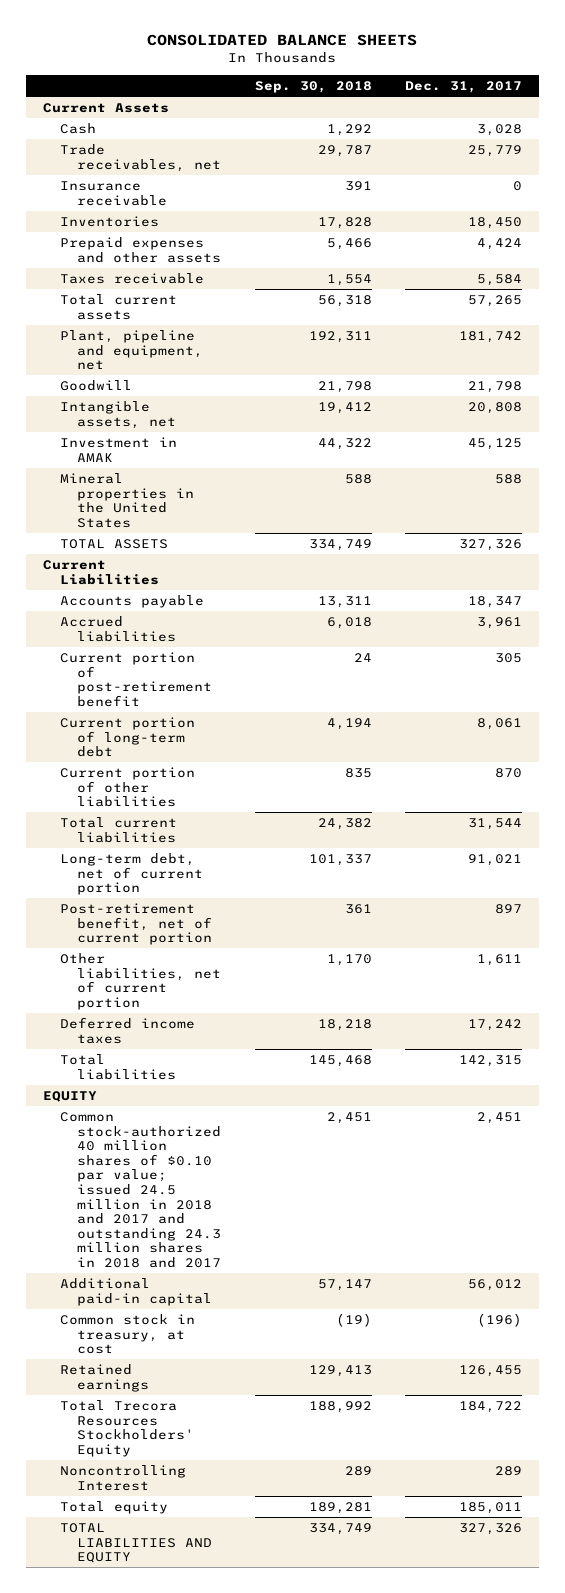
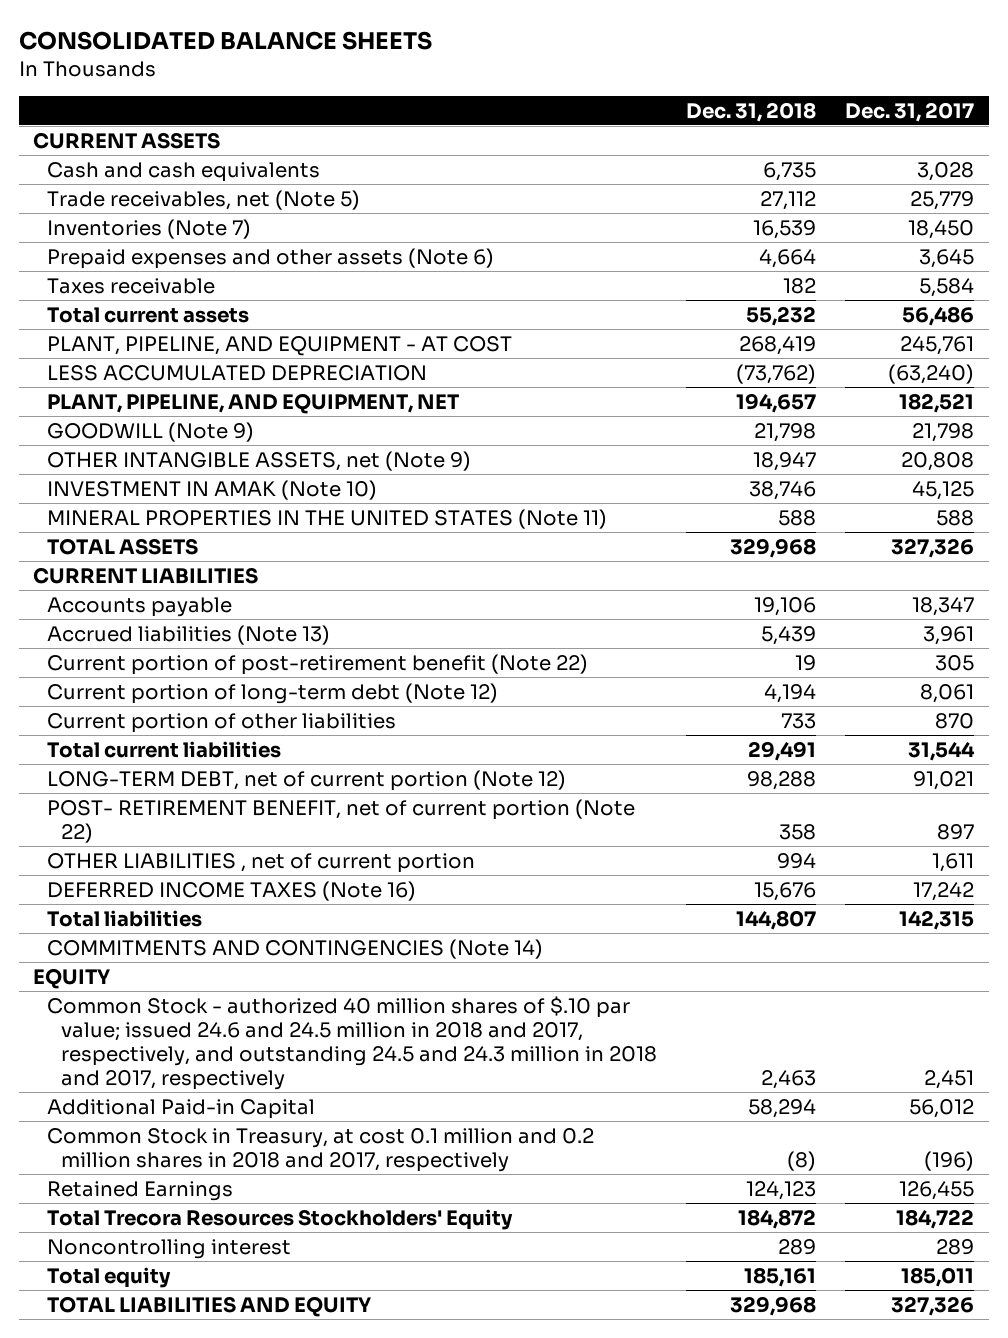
- | Sep. 30, 2018 | Dec. 31, 2017
+ | Dec. 31, 2018 | Dec. 31, 2017
- Current Assets
- Cash | 1,292 | 3,028
- Trade receivables, net | 29,787 | 25,779
- Insurance receivable | 391 | 0
- Inventories | 17,828 | 18,450
- Prepaid expenses and other assets | 5,466 | 4,424
+ CURRENT ASSETS
+ Cash and cash equivalents | 6,735 | 3,028
+ Trade receivables, net (Note 5) | 27,112 | 25,779
+ Inventories (Note 7) | 16,539 | 18,450
+ Prepaid expenses and other assets (Note 6) | 4,664 | 3,645
- Total current assets | 56,318 | 57,265
- Plant, pipeline and equipment, net | 192,311 | 181,742
- Goodwill | 21,798 | 21,798
- Intangible assets, net | 19,412 | 20,808
- Investment in AMAK | 44,322 | 45,125
- Mineral properties in the United States | 588 | 588
+ Total current assets | 55,232 | 56,486
+ PLANT, PIPELINE, AND EQUIPMENT - AT COST | 268,419 | 245,761
+ LESS ACCUMULATED DEPRECIATION | (73,762) | (63,240)
+ PLANT, PIPELINE, AND EQUIPMENT, NET | 194,657 | 182,521
+ GOODWILL (Note 9) | 21,798 | 21,798
+ OTHER INTANGIBLE ASSETS, net (Note 9) | 18,947 | 20,808
+ INVESTMENT IN AMAK (Note 10) | 38,746 | 45,125
+ MINERAL PROPERTIES IN THE UNITED STATES (Note 11) | 588 | 588
- Current Liabilities
+ CURRENT LIABILITIES
- Accrued liabilities | 6,018 | 3,961
- Current portion of post-retirement benefit | 24 | 305
- Current portion of long-term debt | 4,194 | 8,061
+ Accrued liabilities (Note 13) | 5,439 | 3,961
+ Current portion of post-retirement benefit (Note 22) | 19 | 305
+ Current portion of long-term debt (Note 12) | 4,194 | 8,061
- Long-term debt, net of current portion | 101,337 | 91,021
- Post-retirement benefit, net of current portion | 361 | 897
- Other liabilities, net of current portion | 1,170 | 1,611
- Deferred income taxes | 18,218 | 17,242
+ LONG-TERM DEBT, net of current portion (Note 12) | 98,288 | 91,021
+ POST- RETIREMENT BENEFIT, net of current portion (Note 22) | 358 | 897
+ OTHER LIABILITIES , net of current portion | 994 | 1,611
+ DEFERRED INCOME TAXES (Note 16) | 15,676 | 17,242
+ COMMITMENTS AND CONTINGENCIES (Note 14)
- Common stock-authorized 40 million shares of $0.10 par value; issued 24.5 million in 2018 and 2017 and outstanding 24.3 million shares in 2018 and 2017 | 2,451 | 2,451
- Additional paid-in capital | 57,147 | 56,012
- Common stock in treasury, at cost | (19) | (196)
- Retained earnings | 129,413 | 126,455
+ Common Stock - authorized 40 million shares of $.10 par value; issued 24.6 and 24.5 million in 2018 and 2017, respectively, and outstanding 24.5 and 24.3 million in 2018 and 2017, respectively | 2,463 | 2,451
+ Additional Paid-in Capital | 58,294 | 56,012
+ Common Stock in Treasury, at cost 0.1 million and 0.2 million shares in 2018 and 2017, respectively | (8) | (196)
+ Retained Earnings | 124,123 | 126,455
- Noncontrolling Interest | 289 | 289
+ Noncontrolling interest | 289 | 289

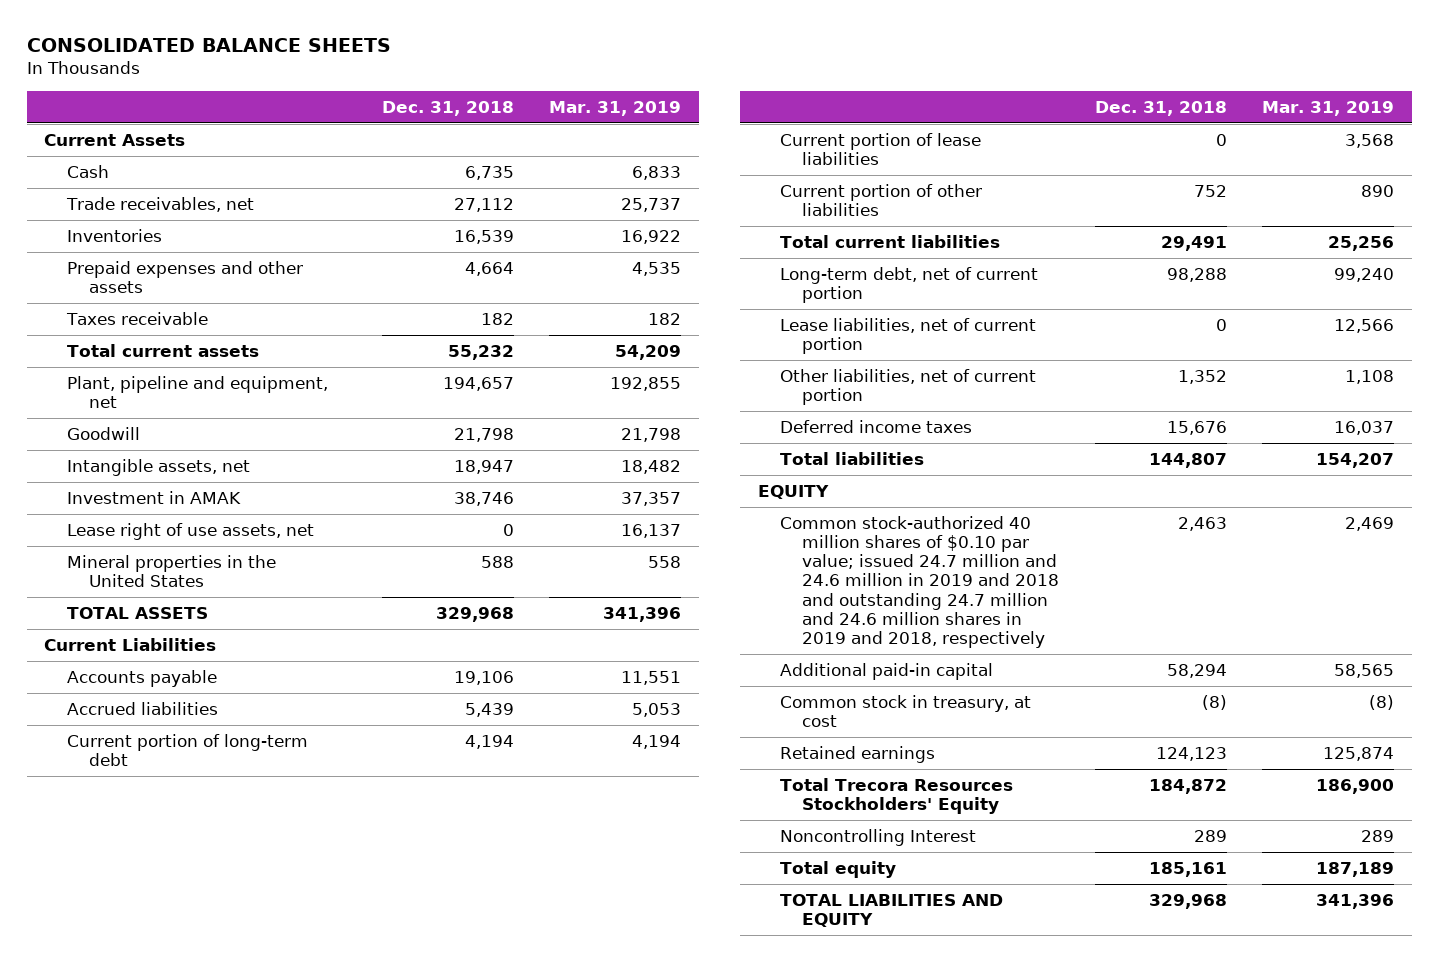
- | Dec. 31, 2018 | Dec. 31, 2017
+ | Dec. 31, 2018 | Mar. 31, 2019
- CURRENT ASSETS
- Cash and cash equivalents | 6,735 | 3,028
- Trade receivables, net (Note 5) | 27,112 | 25,779
- Inventories (Note 7) | 16,539 | 18,450
- Prepaid expenses and other assets (Note 6) | 4,664 | 3,645
+ Current Assets
+ Cash | 6,735 | 6,833
+ Trade receivables, net | 27,112 | 25,737
+ Inventories | 16,539 | 16,922
+ Prepaid expenses and other assets | 4,664 | 4,535
- PLANT, PIPELINE, AND EQUIPMENT - AT COST | 268,419 | 245,761
- LESS ACCUMULATED DEPRECIATION | (73,762) | (63,240)
- PLANT, PIPELINE, AND EQUIPMENT, NET | 194,657 | 182,521
- GOODWILL (Note 9) | 21,798 | 21,798
- OTHER INTANGIBLE ASSETS, net (Note 9) | 18,947 | 20,808
- INVESTMENT IN AMAK (Note 10) | 38,746 | 45,125
- MINERAL PROPERTIES IN THE UNITED STATES (Note 11) | 588 | 588
+ Plant, pipeline and equipment, net | 194,657 | 192,855
+ Goodwill | 21,798 | 21,798
+ Intangible assets, net | 18,947 | 18,482
+ Investment in AMAK | 38,746 | 37,357
+ Lease right of use assets, net | 0 | 16,137
+ Mineral properties in the United States | 588 | 558
- CURRENT LIABILITIES
+ Current Liabilities
- Accrued liabilities (Note 13) | 5,439 | 3,961
- Current portion of post-retirement benefit (Note 22) | 19 | 305
- Current portion of long-term debt (Note 12) | 4,194 | 8,061
- Current portion of other liabilities | 733 | 870
+ Accrued liabilities | 5,439 | 5,053
+ Current portion of long-term debt | 4,194 | 4,194
+ Current portion of lease liabilities | 0 | 3,568
+ Current portion of other liabilities | 752 | 890
- LONG-TERM DEBT, net of current portion (Note 12) | 98,288 | 91,021
- POST- RETIREMENT BENEFIT, net of current portion (Note 22) | 358 | 897
- OTHER LIABILITIES , net of current portion | 994 | 1,611
- DEFERRED INCOME TAXES (Note 16) | 15,676 | 17,242
+ Long-term debt, net of current portion | 98,288 | 99,240
+ Lease liabilities, net of current portion | 0 | 12,566
+ Other liabilities, net of current portion | 1,352 | 1,108
+ Deferred income taxes | 15,676 | 16,037
- COMMITMENTS AND CONTINGENCIES (Note 14)
- Common Stock - authorized 40 million shares of $.10 par value; issued 24.6 and 24.5 million in 2018 and 2017, respectively, and outstanding 24.5 and 24.3 million in 2018 and 2017, respectively | 2,463 | 2,451
- Additional Paid-in Capital | 58,294 | 56,012
- Common Stock in Treasury, at cost 0.1 million and 0.2 million shares in 2018 and 2017, respectively | (8) | (196)
- Retained Earnings | 124,123 | 126,455
+ Common stock-authorized 40 million shares of $0.10 par value; issued 24.7 million and 24.6 million in 2019 and 2018 and outstanding 24.7 million and 24.6 million shares in 2019 and 2018, respectively | 2,463 | 2,469
+ Additional paid-in capital | 58,294 | 58,565
+ Common stock in treasury, at cost | (8) | (8)
+ Retained earnings | 124,123 | 125,874
- Noncontrolling interest | 289 | 289
+ Noncontrolling Interest | 289 | 289

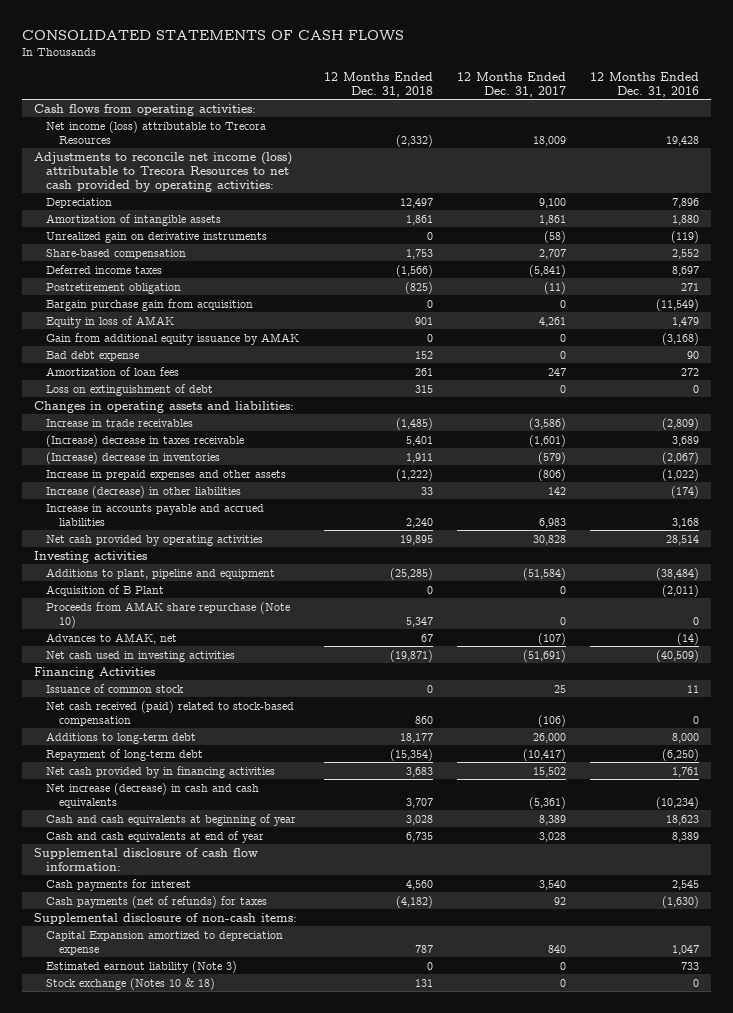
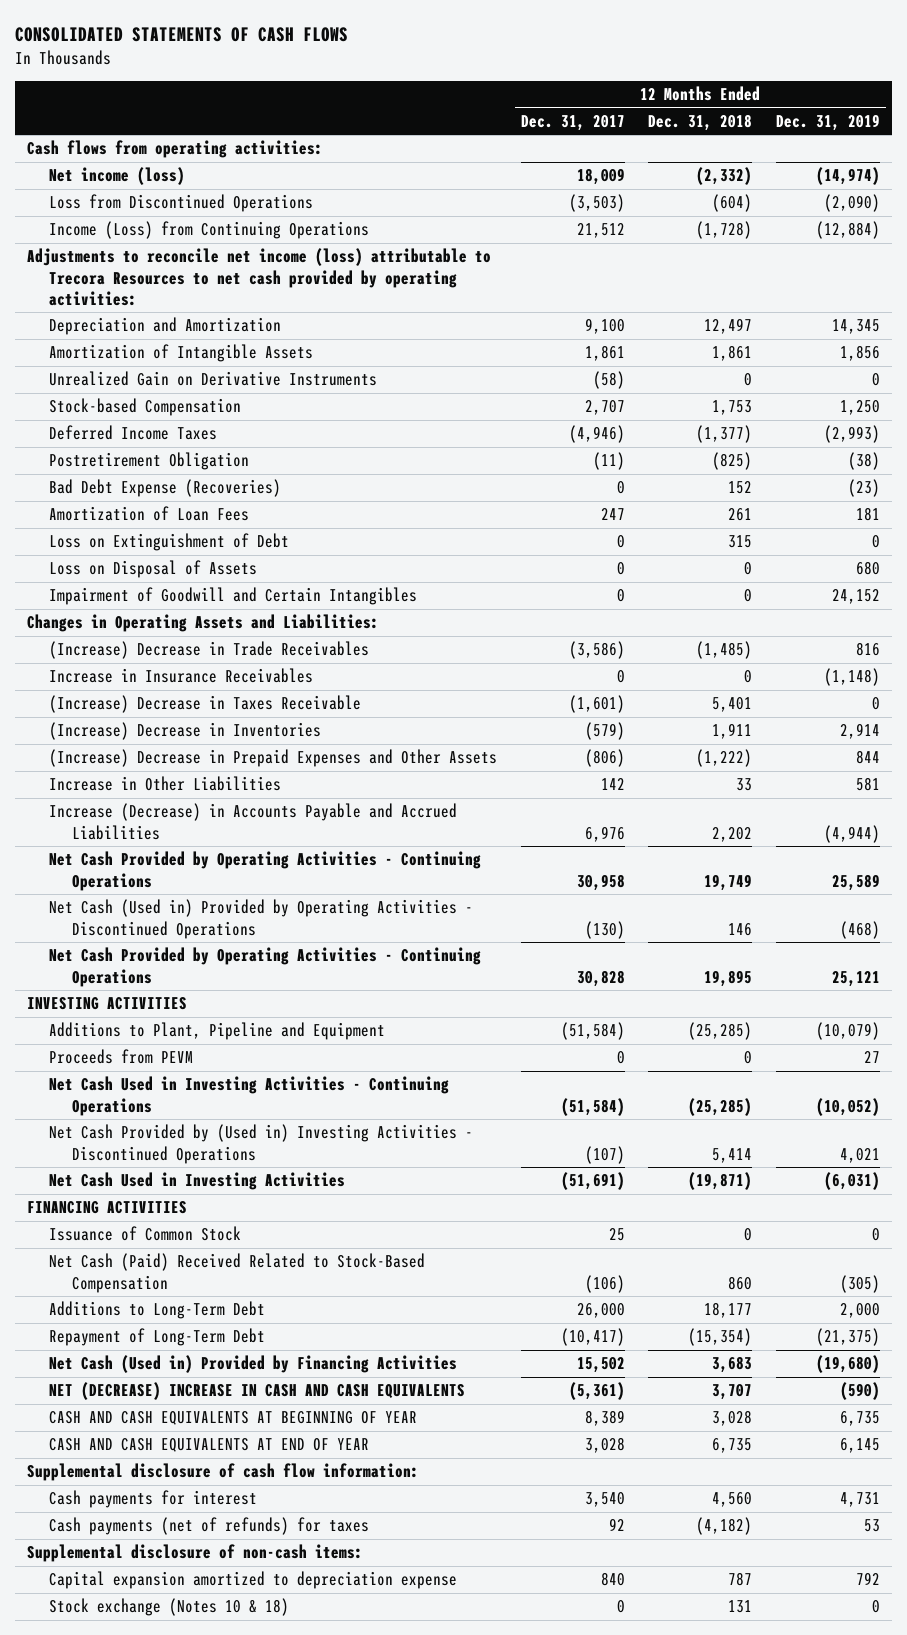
- | 12 Months Ended Dec. 31, 2018 | 12 Months Ended Dec. 31, 2017 | 12 Months Ended Dec. 31, 2016
+ | 12 Months Ended Dec. 31, 2017 | 12 Months Ended Dec. 31, 2018 | 12 Months Ended Dec. 31, 2019
- Net income (loss) attributable to Trecora Resources | (2,332) | 18,009 | 19,428
+ Net income (loss) | 18,009 | (2,332) | (14,974)
+ Loss from Discontinued Operations | (3,503) | (604) | (2,090)
+ Income (Loss) from Continuing Operations | 21,512 | (1,728) | (12,884)
- Depreciation | 12,497 | 9,100 | 7,896
- Amortization of intangible assets | 1,861 | 1,861 | 1,880
- Unrealized gain on derivative instruments | 0 | (58) | (119)
- Share-based compensation | 1,753 | 2,707 | 2,552
- Deferred income taxes | (1,566) | (5,841) | 8,697
- Postretirement obligation | (825) | (11) | 271
- Bargain purchase gain from acquisition | 0 | 0 | (11,549)
- Equity in loss of AMAK | 901 | 4,261 | 1,479
- Gain from additional equity issuance by AMAK | 0 | 0 | (3,168)
- Bad debt expense | 152 | 0 | 90
- Amortization of loan fees | 261 | 247 | 272
- Loss on extinguishment of debt | 315 | 0 | 0
- Changes in operating assets and liabilities:
- Increase in trade receivables | (1,485) | (3,586) | (2,809)
- (Increase) decrease in taxes receivable | 5,401 | (1,601) | 3,689
- (Increase) decrease in inventories | 1,911 | (579) | (2,067)
- Increase in prepaid expenses and other assets | (1,222) | (806) | (1,022)
- Increase (decrease) in other liabilities | 33 | 142 | (174)
- Increase in accounts payable and accrued liabilities | 2,240 | 6,983 | 3,168
- Net cash provided by operating activities | 19,895 | 30,828 | 28,514
- Investing activities
- Additions to plant, pipeline and equipment | (25,285) | (51,584) | (38,484)
- Acquisition of B Plant | 0 | 0 | (2,011)
- Proceeds from AMAK share repurchase (Note 10) | 5,347 | 0 | 0
- Advances to AMAK, net | 67 | (107) | (14)
- Net cash used in investing activities | (19,871) | (51,691) | (40,509)
- Financing Activities
- Issuance of common stock | 0 | 25 | 11
- Net cash received (paid) related to stock-based compensation | 860 | (106) | 0
- Additions to long-term debt | 18,177 | 26,000 | 8,000
- Repayment of long-term debt | (15,354) | (10,417) | (6,250)
- Net cash provided by in financing activities | 3,683 | 15,502 | 1,761
- Net increase (decrease) in cash and cash equivalents | 3,707 | (5,361) | (10,234)
- Cash and cash equivalents at beginning of year | 3,028 | 8,389 | 18,623
- Cash and cash equivalents at end of year | 6,735 | 3,028 | 8,389
+ Depreciation and Amortization | 9,100 | 12,497 | 14,345
+ Amortization of Intangible Assets | 1,861 | 1,861 | 1,856
+ Unrealized Gain on Derivative Instruments | (58) | 0 | 0
+ Stock-based Compensation | 2,707 | 1,753 | 1,250
+ Deferred Income Taxes | (4,946) | (1,377) | (2,993)
+ Postretirement Obligation | (11) | (825) | (38)
+ Bad Debt Expense (Recoveries) | 0 | 152 | (23)
+ Amortization of Loan Fees | 247 | 261 | 181
+ Loss on Extinguishment of Debt | 0 | 315 | 0
+ Loss on Disposal of Assets | 0 | 0 | 680
+ Impairment of Goodwill and Certain Intangibles | 0 | 0 | 24,152
+ Changes in Operating Assets and Liabilities:
+ (Increase) Decrease in Trade Receivables | (3,586) | (1,485) | 816
+ Increase in Insurance Receivables | 0 | 0 | (1,148)
+ (Increase) Decrease in Taxes Receivable | (1,601) | 5,401 | 0
+ (Increase) Decrease in Inventories | (579) | 1,911 | 2,914
+ (Increase) Decrease in Prepaid Expenses and Other Assets | (806) | (1,222) | 844
+ Increase in Other Liabilities | 142 | 33 | 581
+ Increase (Decrease) in Accounts Payable and Accrued Liabilities | 6,976 | 2,202 | (4,944)
+ Net Cash Provided by Operating Activities - Continuing Operations | 30,958 | 19,749 | 25,589
+ Net Cash (Used in) Provided by Operating Activities - Discontinued Operations | (130) | 146 | (468)
+ Net Cash Provided by Operating Activities - Continuing Operations | 30,828 | 19,895 | 25,121
+ INVESTING ACTIVITIES
+ Additions to Plant, Pipeline and Equipment | (51,584) | (25,285) | (10,079)
+ Proceeds from PEVM | 0 | 0 | 27
+ Net Cash Used in Investing Activities - Continuing Operations | (51,584) | (25,285) | (10,052)
+ Net Cash Provided by (Used in) Investing Activities - Discontinued Operations | (107) | 5,414 | 4,021
+ Net Cash Used in Investing Activities | (51,691) | (19,871) | (6,031)
+ FINANCING ACTIVITIES
+ Issuance of Common Stock | 25 | 0 | 0
+ Net Cash (Paid) Received Related to Stock-Based Compensation | (106) | 860 | (305)
+ Additions to Long-Term Debt | 26,000 | 18,177 | 2,000
+ Repayment of Long-Term Debt | (10,417) | (15,354) | (21,375)
+ Net Cash (Used in) Provided by Financing Activities | 15,502 | 3,683 | (19,680)
+ NET (DECREASE) INCREASE IN CASH AND CASH EQUIVALENTS | (5,361) | 3,707 | (590)
+ CASH AND CASH EQUIVALENTS AT BEGINNING OF YEAR | 8,389 | 3,028 | 6,735
+ CASH AND CASH EQUIVALENTS AT END OF YEAR | 3,028 | 6,735 | 6,145
- Capital Expansion amortized to depreciation expense | 787 | 840 | 1,047
- Estimated earnout liability (Note 3) | 0 | 0 | 733
+ Capital expansion amortized to depreciation expense | 840 | 787 | 792

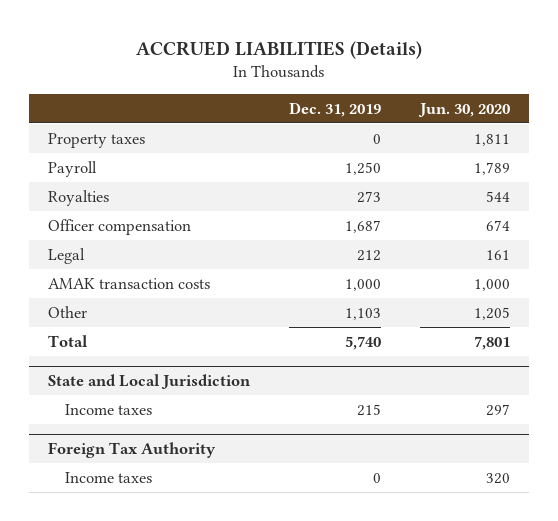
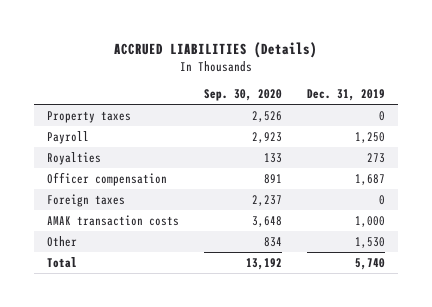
- | Dec. 31, 2019 | Jun. 30, 2020
+ | Sep. 30, 2020 | Dec. 31, 2019
- Legal | 212 | 161
+ Foreign taxes | 2,237 | 0
- Other | 1,103 | 1,205
+ Other | 834 | 1,530
- State and Local Jurisdiction
- Income taxes | 215 | 297
- Foreign Tax Authority
- Income taxes | 0 | 320

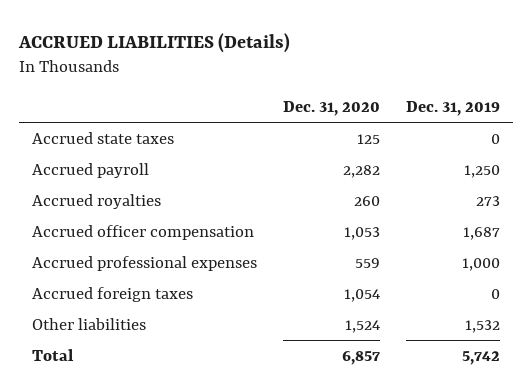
- | Sep. 30, 2020 | Dec. 31, 2019
+ | Dec. 31, 2020 | Dec. 31, 2019
- Property taxes | 2,526 | 0
- Payroll | 2,923 | 1,250
- Royalties | 133 | 273
- Officer compensation | 891 | 1,687
- Foreign taxes | 2,237 | 0
- AMAK transaction costs | 3,648 | 1,000
- Other | 834 | 1,530
- Total | 13,192 | 5,740
+ Accrued state taxes | 125 | 0
+ Accrued payroll | 2,282 | 1,250
+ Accrued royalties | 260 | 273
+ Accrued officer compensation | 1,053 | 1,687
+ Accrued professional expenses | 559 | 1,000
+ Accrued foreign taxes | 1,054 | 0
+ Other liabilities | 1,524 | 1,532
+ Total | 6,857 | 5,742

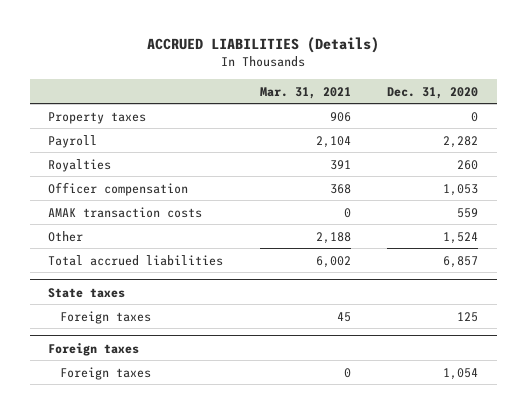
- | Dec. 31, 2020 | Dec. 31, 2019
+ | Mar. 31, 2021 | Dec. 31, 2020
- Accrued state taxes | 125 | 0
- Accrued payroll | 2,282 | 1,250
- Accrued royalties | 260 | 273
- Accrued officer compensation | 1,053 | 1,687
- Accrued professional expenses | 559 | 1,000
- Accrued foreign taxes | 1,054 | 0
- Other liabilities | 1,524 | 1,532
- Total | 6,857 | 5,742
+ Property taxes | 906 | 0
+ Payroll | 2,104 | 2,282
+ Royalties | 391 | 260
+ Officer compensation | 368 | 1,053
+ AMAK transaction costs | 0 | 559
+ Other | 2,188 | 1,524
+ Total accrued liabilities | 6,002 | 6,857
+ State taxes
+ Foreign taxes | 45 | 125
+ Foreign taxes
+ Foreign taxes | 0 | 1,054

